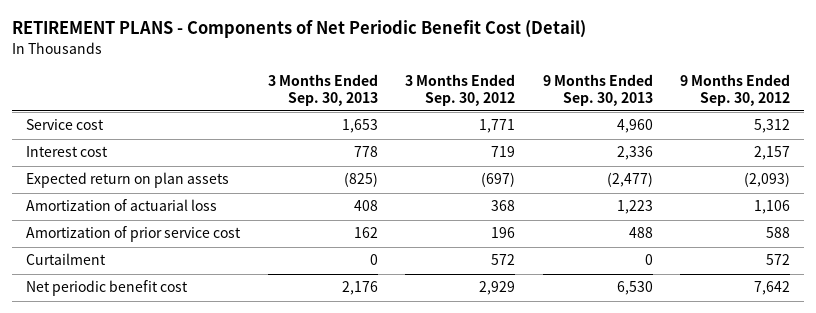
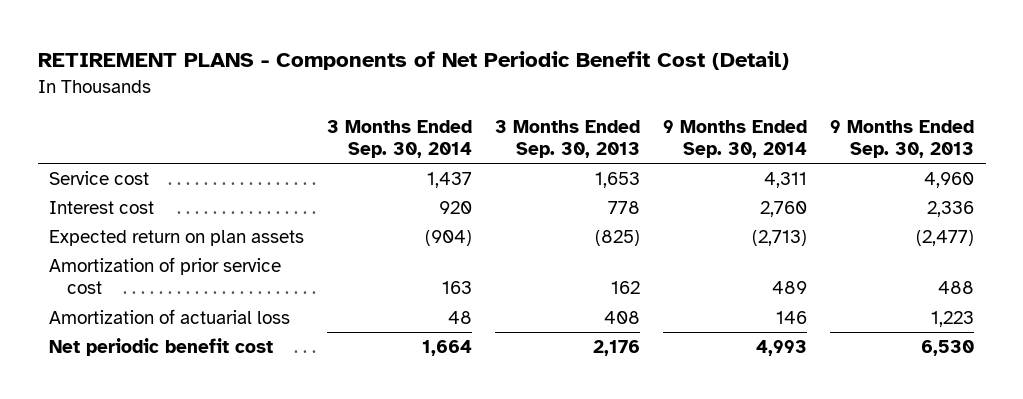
- | 3 Months Ended Sep. 30, 2013 | 3 Months Ended Sep. 30, 2012 | 9 Months Ended Sep. 30, 2013 | 9 Months Ended Sep. 30, 2012
+ | 3 Months Ended Sep. 30, 2014 | 3 Months Ended Sep. 30, 2013 | 9 Months Ended Sep. 30, 2014 | 9 Months Ended Sep. 30, 2013
- Curtailment | 0 | 572 | 0 | 572
moved down: Amortization of actuarial loss | 48 | 408 | 146 | 1,223

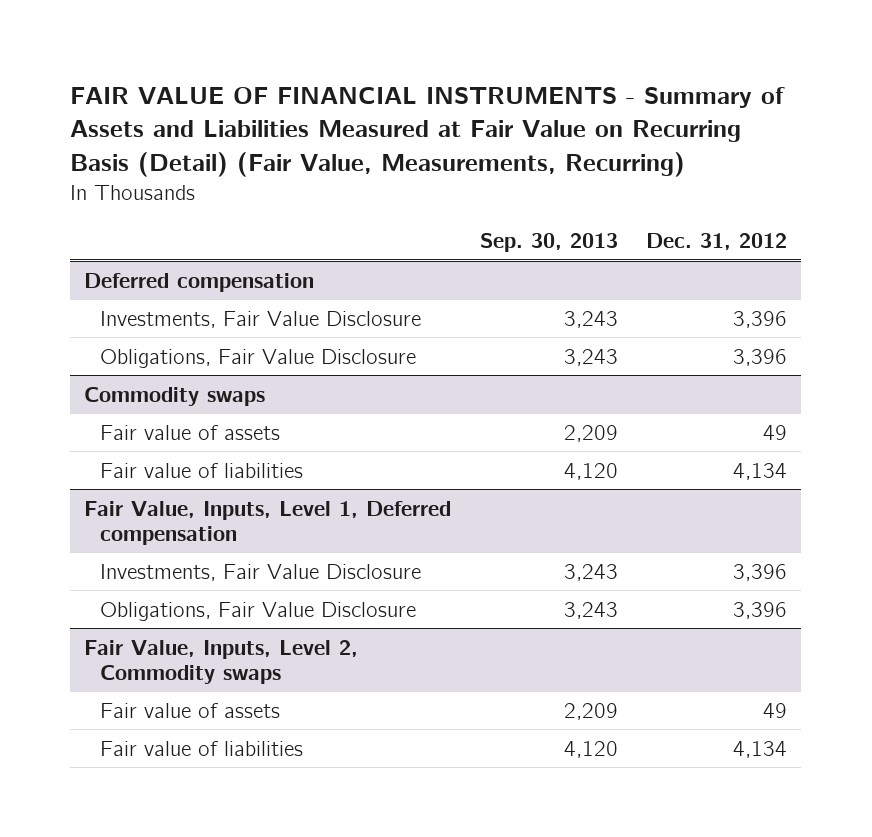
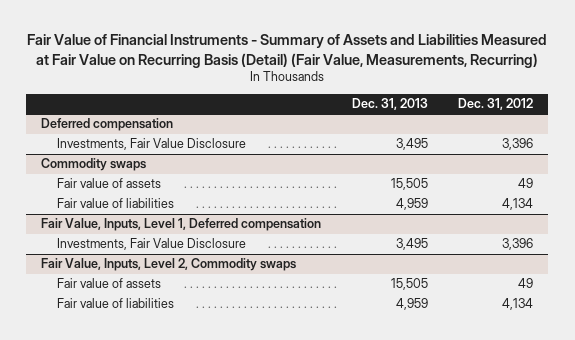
- FAIR VALUE OF FINANCIAL INSTRUMENTS - Summary of Assets and Liabilities Measured at Fair Value on Recurring Basis (Detail) (Fair Value, Measurements, Recurring)
+ Fair Value of Financial Instruments - Summary of Assets and Liabilities Measured at Fair Value on Recurring Basis (Detail) (Fair Value, Measurements, Recurring)
- | Sep. 30, 2013 | Dec. 31, 2012
+ | Dec. 31, 2013 | Dec. 31, 2012
@ Deferred compensation
- Obligations, Fair Value Disclosure | 3,243 | 3,396
@ Fair Value, Inputs, Level 1, Deferred compensation
- Obligations, Fair Value Disclosure | 3,243 | 3,396

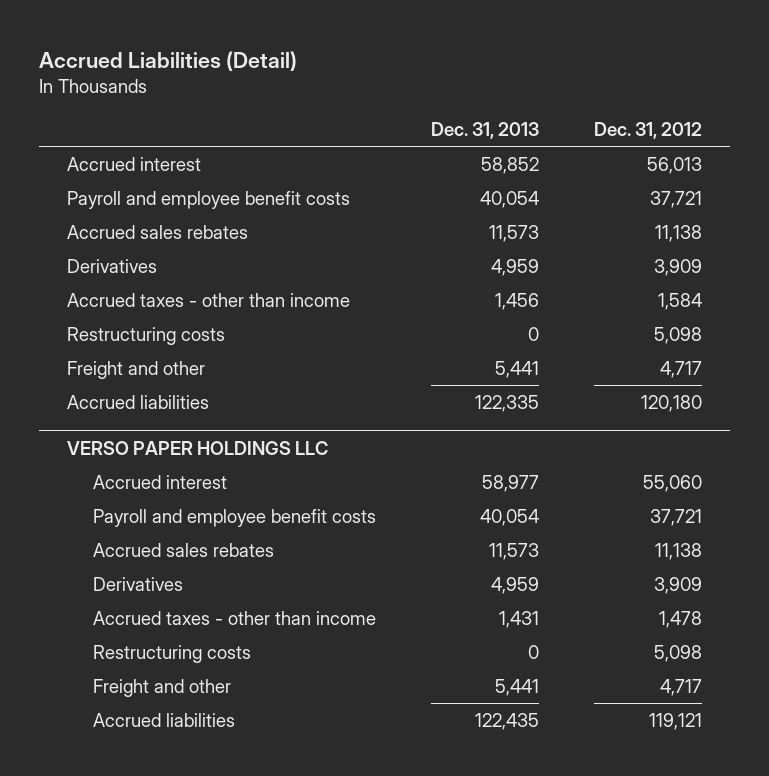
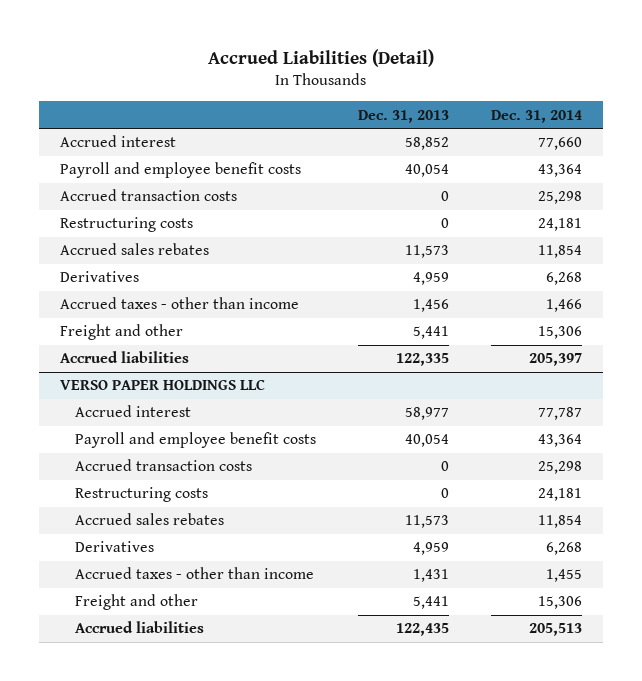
- | Dec. 31, 2013 | Dec. 31, 2012
+ | Dec. 31, 2013 | Dec. 31, 2014
+ Accrued transaction costs | 0 | 25,298
moved up: Restructuring costs | 0 | 24,181
@ VERSO PAPER HOLDINGS LLC
+ Accrued transaction costs | 0 | 25,298
moved up: Restructuring costs | 0 | 24,181

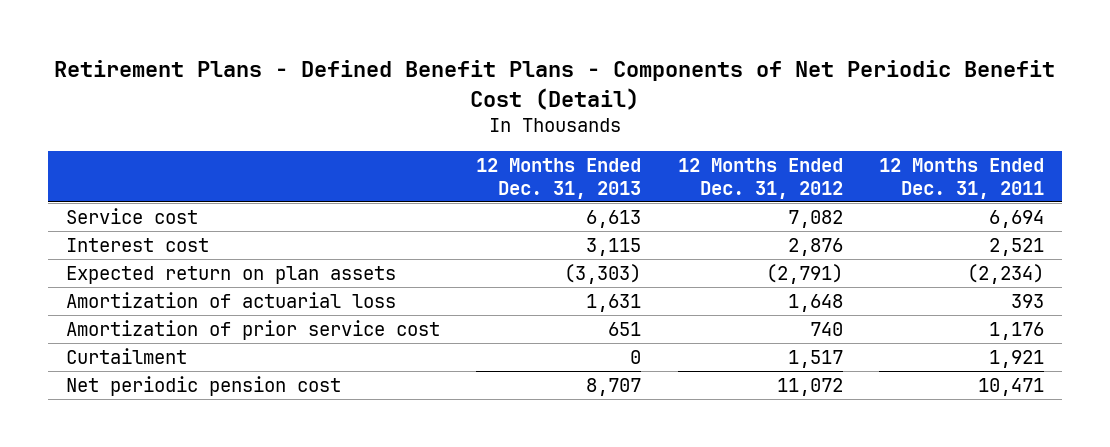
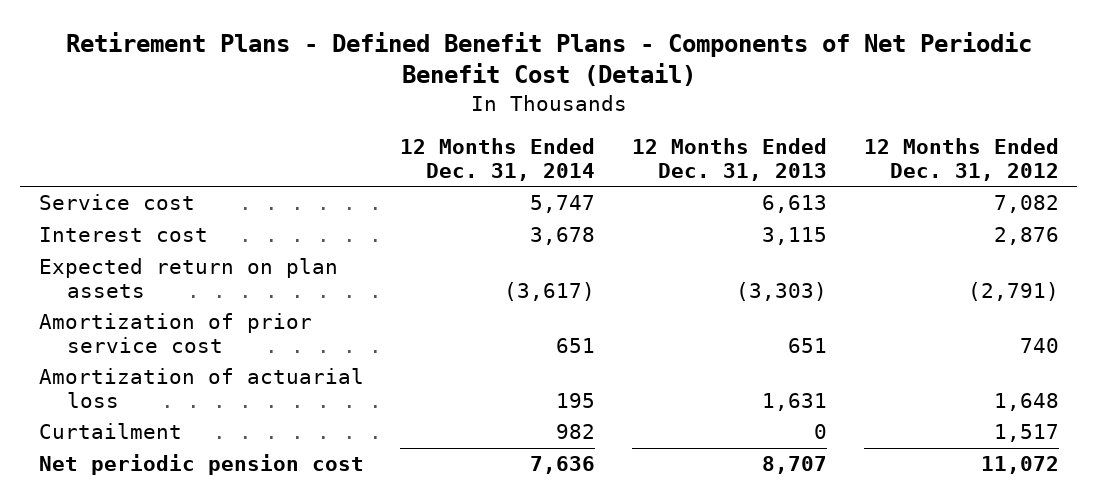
- | 12 Months Ended Dec. 31, 2013 | 12 Months Ended Dec. 31, 2012 | 12 Months Ended Dec. 31, 2011
+ | 12 Months Ended Dec. 31, 2014 | 12 Months Ended Dec. 31, 2013 | 12 Months Ended Dec. 31, 2012
moved down: Amortization of actuarial loss | 195 | 1,631 | 1,648

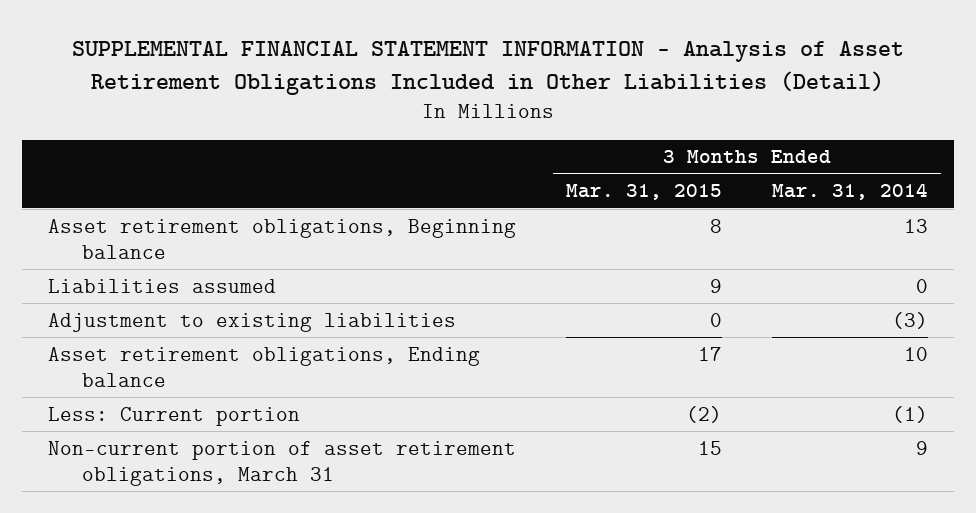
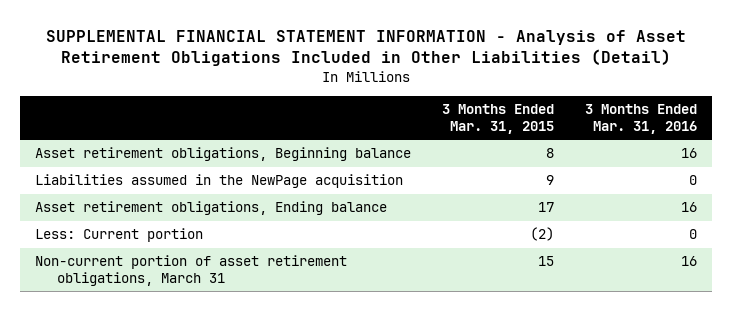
- | 3 Months Ended Mar. 31, 2015 | 3 Months Ended Mar. 31, 2014
+ | 3 Months Ended Mar. 31, 2015 | 3 Months Ended Mar. 31, 2016
- Liabilities assumed | 9 | 0
- Adjustment to existing liabilities | 0 | (3)
+ Liabilities assumed in the NewPage acquisition | 9 | 0

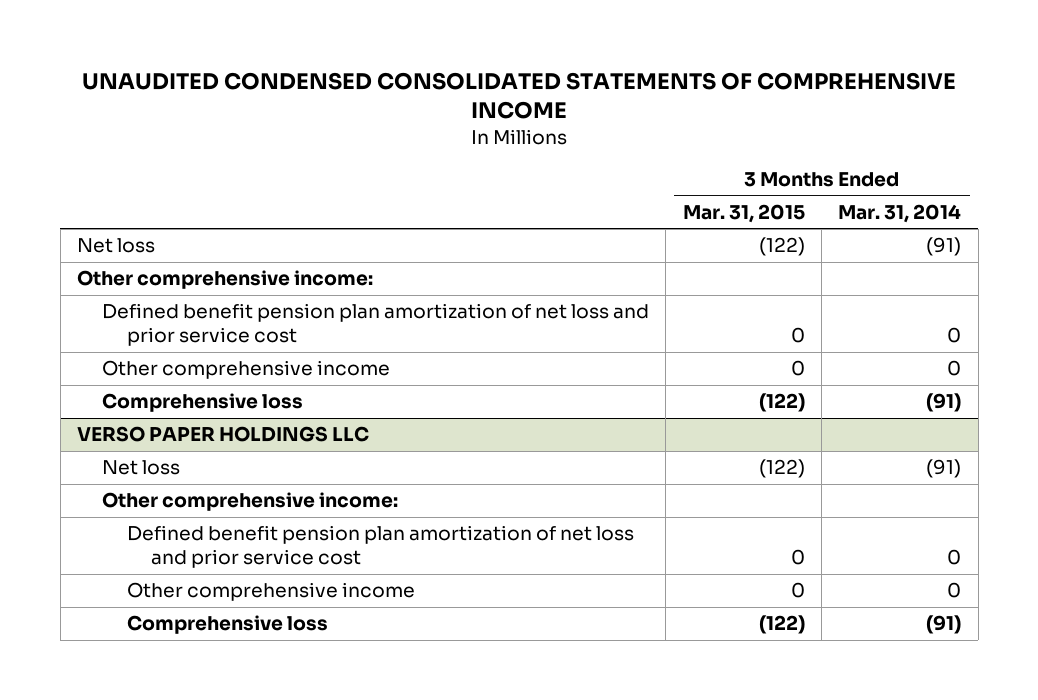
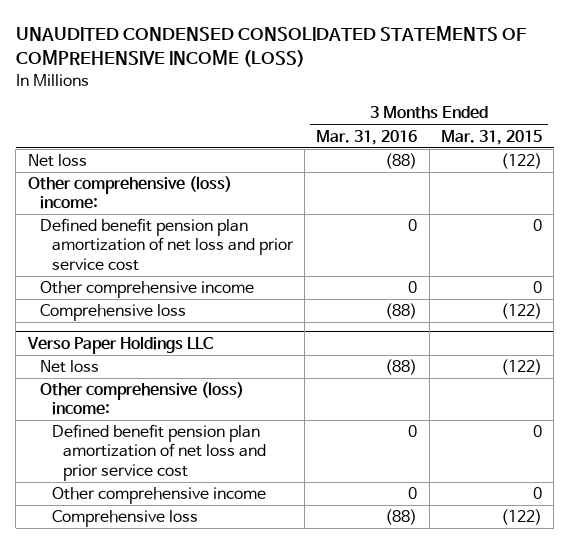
- UNAUDITED CONDENSED CONSOLIDATED STATEMENTS OF COMPREHENSIVE INCOME
+ UNAUDITED CONDENSED CONSOLIDATED STATEMENTS OF COMPREHENSIVE INCOME (LOSS)
- | 3 Months Ended Mar. 31, 2015 | 3 Months Ended Mar. 31, 2014
+ | 3 Months Ended Mar. 31, 2016 | 3 Months Ended Mar. 31, 2015
- Other comprehensive income:
+ Other comprehensive (loss) income:
- VERSO PAPER HOLDINGS LLC
+ Verso Paper Holdings LLC
- Other comprehensive income:
+ Other comprehensive (loss) income:

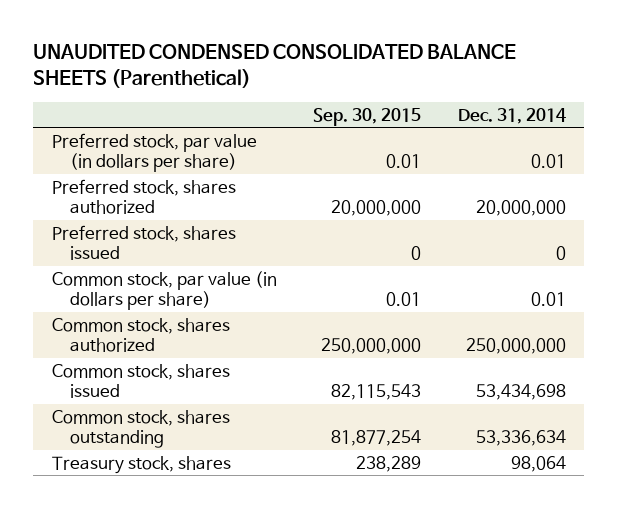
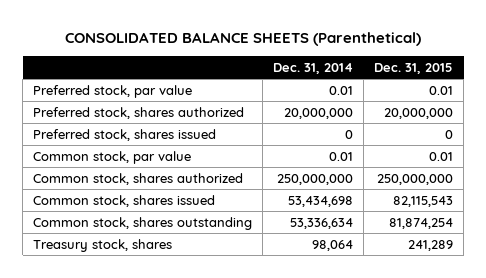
- UNAUDITED CONDENSED CONSOLIDATED BALANCE SHEETS (Parenthetical)
+ CONSOLIDATED BALANCE SHEETS (Parenthetical)
- | Sep. 30, 2015 | Dec. 31, 2014
+ | Dec. 31, 2014 | Dec. 31, 2015
- Preferred stock, par value (in dollars per share) | 0.01 | 0.01
+ Preferred stock, par value | 0.01 | 0.01
- Common stock, par value (in dollars per share) | 0.01 | 0.01
+ Common stock, par value | 0.01 | 0.01

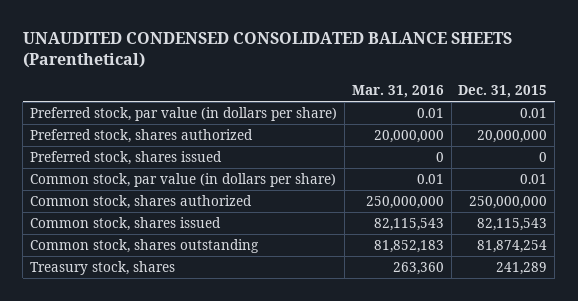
- CONSOLIDATED BALANCE SHEETS (Parenthetical)
+ UNAUDITED CONDENSED CONSOLIDATED BALANCE SHEETS (Parenthetical)
- | Dec. 31, 2014 | Dec. 31, 2015
+ | Mar. 31, 2016 | Dec. 31, 2015
- Preferred stock, par value | 0.01 | 0.01
+ Preferred stock, par value (in dollars per share) | 0.01 | 0.01
- Common stock, par value | 0.01 | 0.01
+ Common stock, par value (in dollars per share) | 0.01 | 0.01

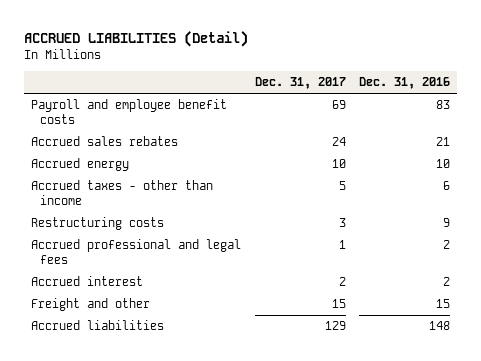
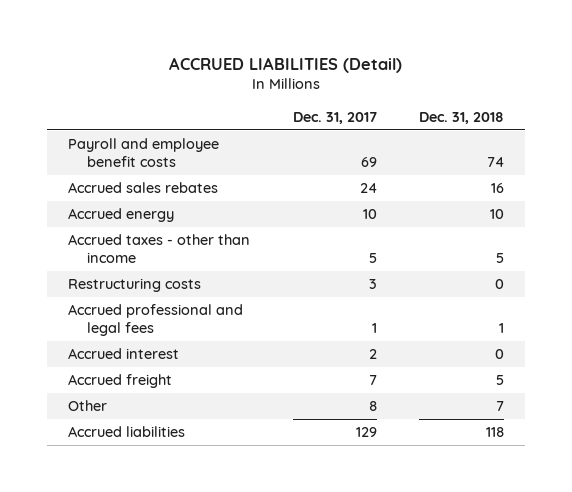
- | Dec. 31, 2017 | Dec. 31, 2016
+ | Dec. 31, 2017 | Dec. 31, 2018
- Freight and other | 15 | 15
+ Accrued freight | 7 | 5
+ Other | 8 | 7

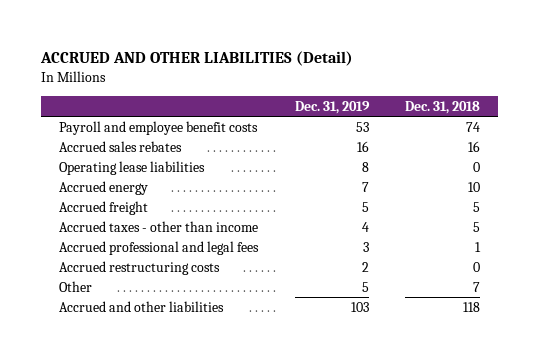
- ACCRUED LIABILITIES (Detail)
+ ACCRUED AND OTHER LIABILITIES (Detail)
- | Dec. 31, 2017 | Dec. 31, 2018
+ | Dec. 31, 2019 | Dec. 31, 2018
+ Operating lease liabilities | 8 | 0
moved up: Accrued freight | 5 | 5
- Restructuring costs | 3 | 0
- Accrued interest | 2 | 0
+ Accrued restructuring costs | 2 | 0
- Accrued liabilities | 129 | 118
+ Accrued and other liabilities | 103 | 118

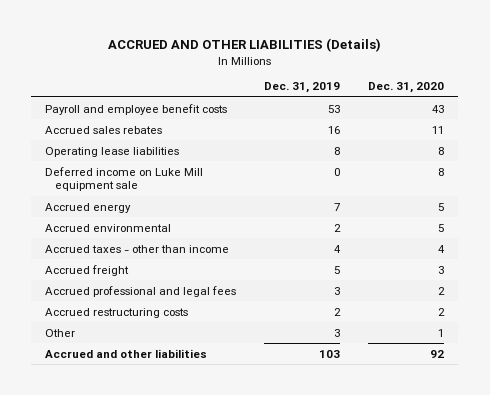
- ACCRUED AND OTHER LIABILITIES (Detail)
+ ACCRUED AND OTHER LIABILITIES (Details)
- | Dec. 31, 2019 | Dec. 31, 2018
+ | Dec. 31, 2019 | Dec. 31, 2020
+ Deferred income on Luke Mill equipment sale | 0 | 8
+ Accrued environmental | 2 | 5
moved down: Accrued freight | 5 | 3
- Other | 5 | 7
+ Other | 3 | 1

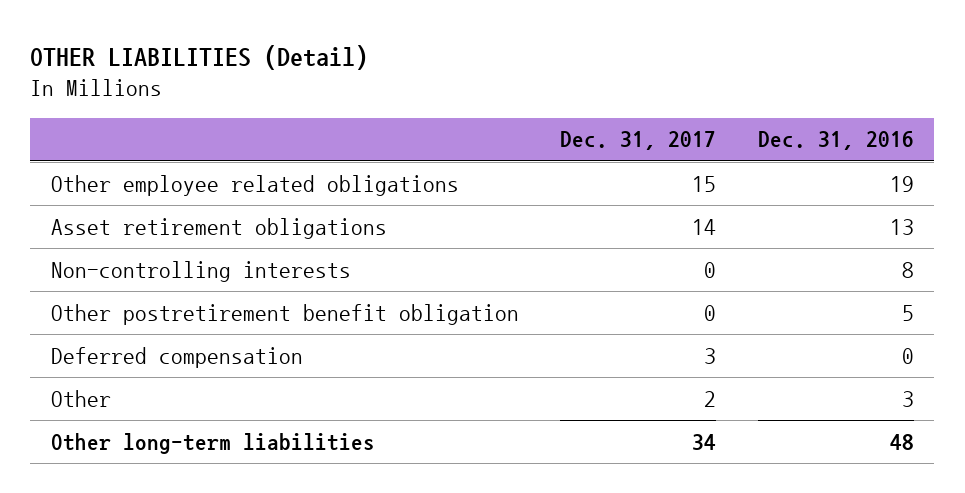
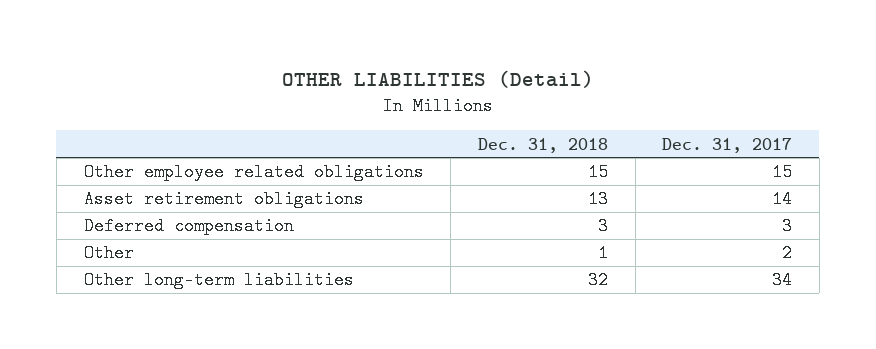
- | Dec. 31, 2017 | Dec. 31, 2016
+ | Dec. 31, 2018 | Dec. 31, 2017
- Non-controlling interests | 0 | 8
- Other postretirement benefit obligation | 0 | 5

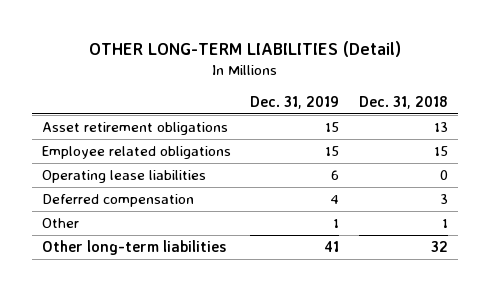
- OTHER LIABILITIES (Detail)
+ OTHER LONG-TERM LIABILITIES (Detail)
- | Dec. 31, 2018 | Dec. 31, 2017
+ | Dec. 31, 2019 | Dec. 31, 2018
- Other employee related obligations | 15 | 15
+ Employee related obligations | 15 | 15
+ Operating lease liabilities | 6 | 0

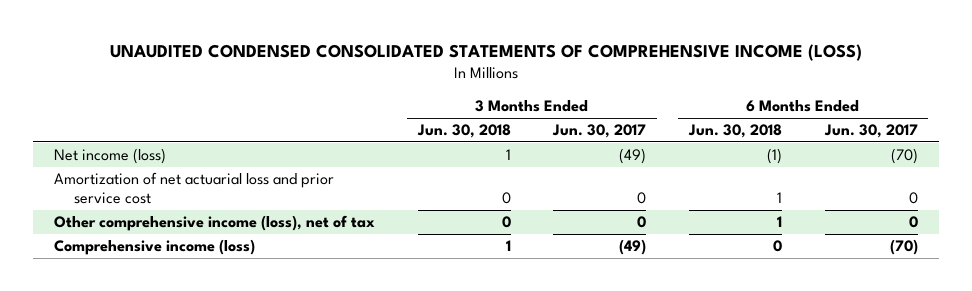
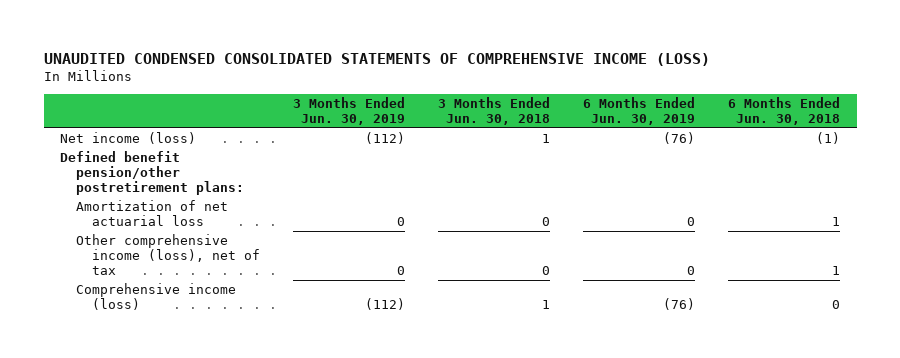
- | 3 Months Ended Jun. 30, 2018 | 3 Months Ended Jun. 30, 2017 | 6 Months Ended Jun. 30, 2018 | 6 Months Ended Jun. 30, 2017
+ | 3 Months Ended Jun. 30, 2019 | 3 Months Ended Jun. 30, 2018 | 6 Months Ended Jun. 30, 2019 | 6 Months Ended Jun. 30, 2018
- Amortization of net actuarial loss and prior service cost | 0 | 0 | 1 | 0
+ Defined benefit pension/other postretirement plans:
+ Amortization of net actuarial loss | 0 | 0 | 0 | 1

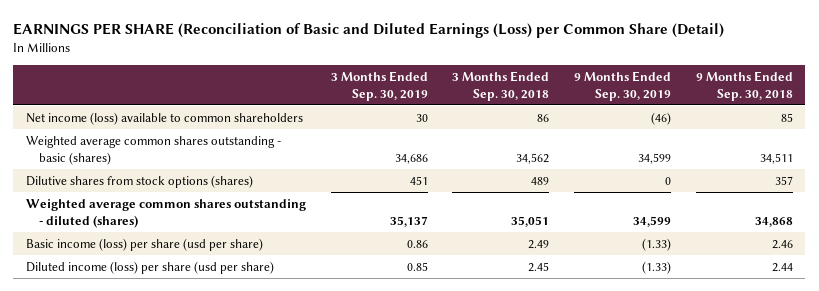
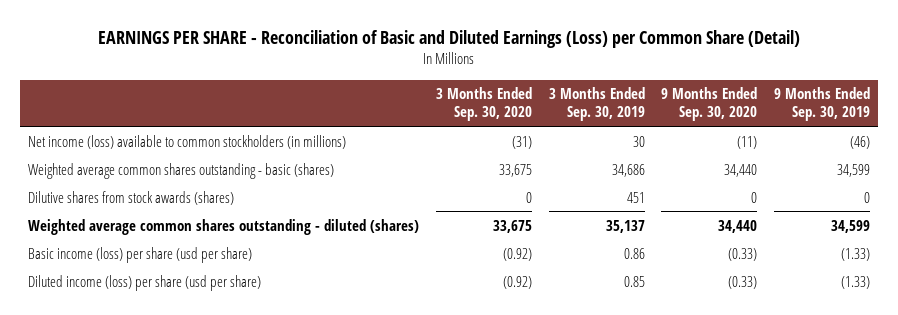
- EARNINGS PER SHARE (Reconciliation of Basic and Diluted Earnings (Loss) per Common Share (Detail)
+ EARNINGS PER SHARE - Reconciliation of Basic and Diluted Earnings (Loss) per Common Share (Detail)
- | 3 Months Ended Sep. 30, 2019 | 3 Months Ended Sep. 30, 2018 | 9 Months Ended Sep. 30, 2019 | 9 Months Ended Sep. 30, 2018
+ | 3 Months Ended Sep. 30, 2020 | 3 Months Ended Sep. 30, 2019 | 9 Months Ended Sep. 30, 2020 | 9 Months Ended Sep. 30, 2019
- Net income (loss) available to common shareholders | 30 | 86 | (46) | 85
+ Net income (loss) available to common stockholders (in millions) | (31) | 30 | (11) | (46)
- Dilutive shares from stock options (shares) | 451 | 489 | 0 | 357
+ Dilutive shares from stock awards (shares) | 0 | 451 | 0 | 0

